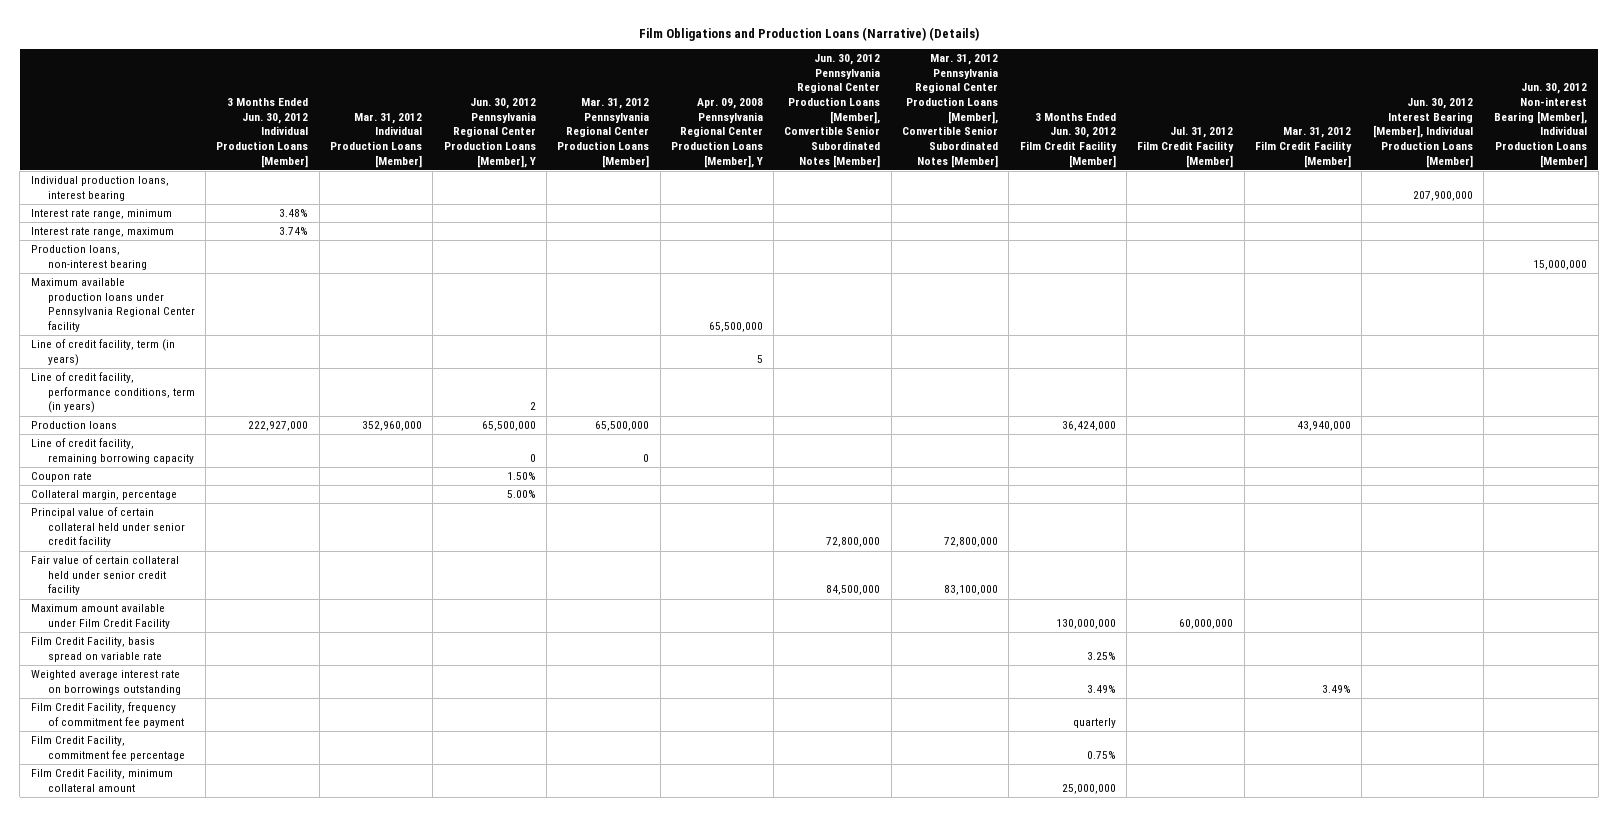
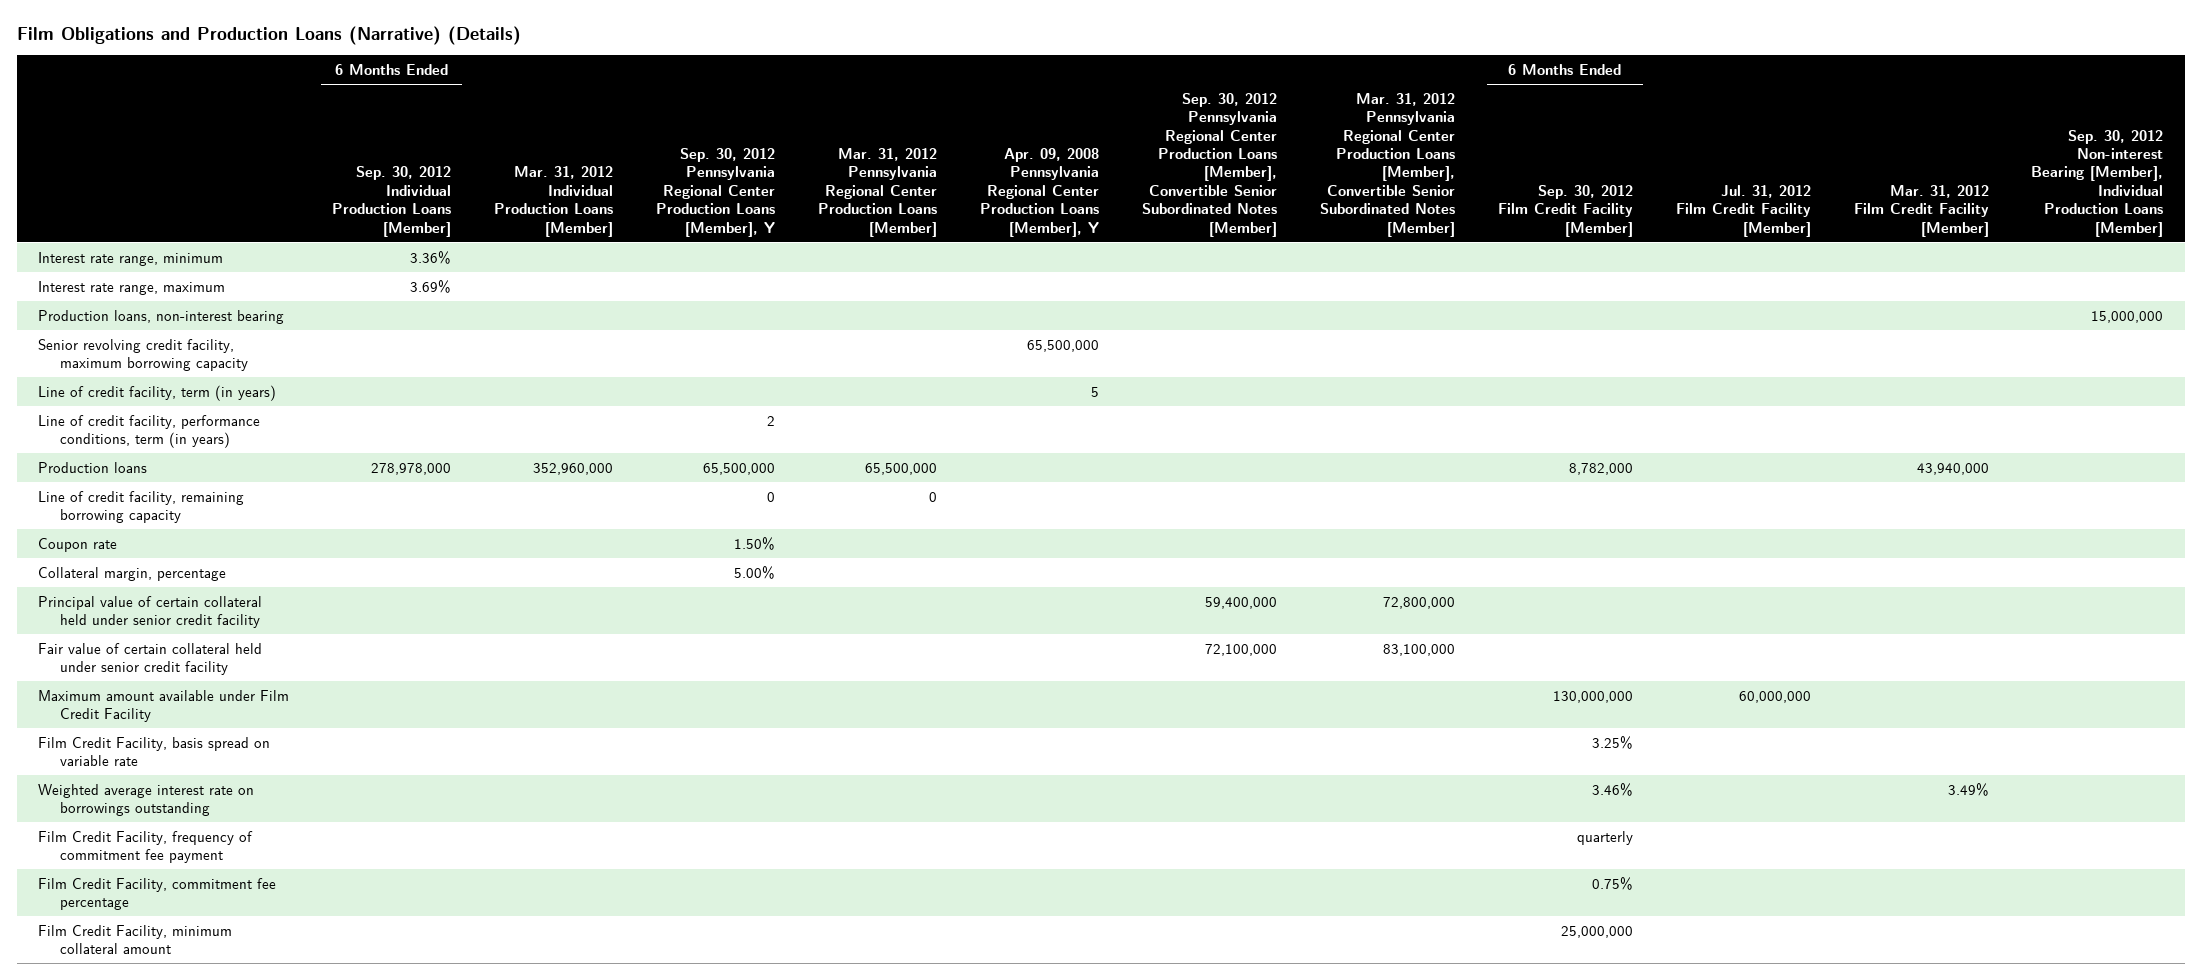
- | 3 Months Ended Jun. 30, 2012 Individual Production Loans [Member] | Mar. 31, 2012 Individual Production Loans [Member] | Jun. 30, 2012 Pennsylvania Regional Center Production Loans [Member], Y | Mar. 31, 2012 Pennsylvania Regional Center Production Loans [Member] | Apr. 09, 2008 Pennsylvania Regional Center Production Loans [Member], Y | Jun. 30, 2012 Pennsylvania Regional Center Production Loans [Member], Convertible Senior Subordinated Notes [Member] | Mar. 31, 2012 Pennsylvania Regional Center Production Loans [Member], Convertible Senior Subordinated Notes [Member] | 3 Months Ended Jun. 30, 2012 Film Credit Facility [Member] | Jul. 31, 2012 Film Credit Facility [Member] | Mar. 31, 2012 Film Credit Facility [Member] | Jun. 30, 2012 Interest Bearing [Member], Individual Production Loans [Member] | Jun. 30, 2012 Non-interest Bearing [Member], Individual Production Loans [Member]
+ | 6 Months Ended Sep. 30, 2012 Individual Production Loans [Member] | Mar. 31, 2012 Individual Production Loans [Member] | Sep. 30, 2012 Pennsylvania Regional Center Production Loans [Member], Y | Mar. 31, 2012 Pennsylvania Regional Center Production Loans [Member] | Apr. 09, 2008 Pennsylvania Regional Center Production Loans [Member], Y | Sep. 30, 2012 Pennsylvania Regional Center Production Loans [Member], Convertible Senior Subordinated Notes [Member] | Mar. 31, 2012 Pennsylvania Regional Center Production Loans [Member], Convertible Senior Subordinated Notes [Member] | 6 Months Ended Sep. 30, 2012 Film Credit Facility [Member] | Jul. 31, 2012 Film Credit Facility [Member] | Mar. 31, 2012 Film Credit Facility [Member] | Sep. 30, 2012 Non-interest Bearing [Member], Individual Production Loans [Member]
- Individual production loans, interest bearing | | | | | | | | | | | 207,900,000 |
- Maximum available production loans under Pennsylvania Regional Center facility | | | | | 65,500,000 | | | | | | |
+ Senior revolving credit facility, maximum borrowing capacity | | | | | 65,500,000 | | | | | |

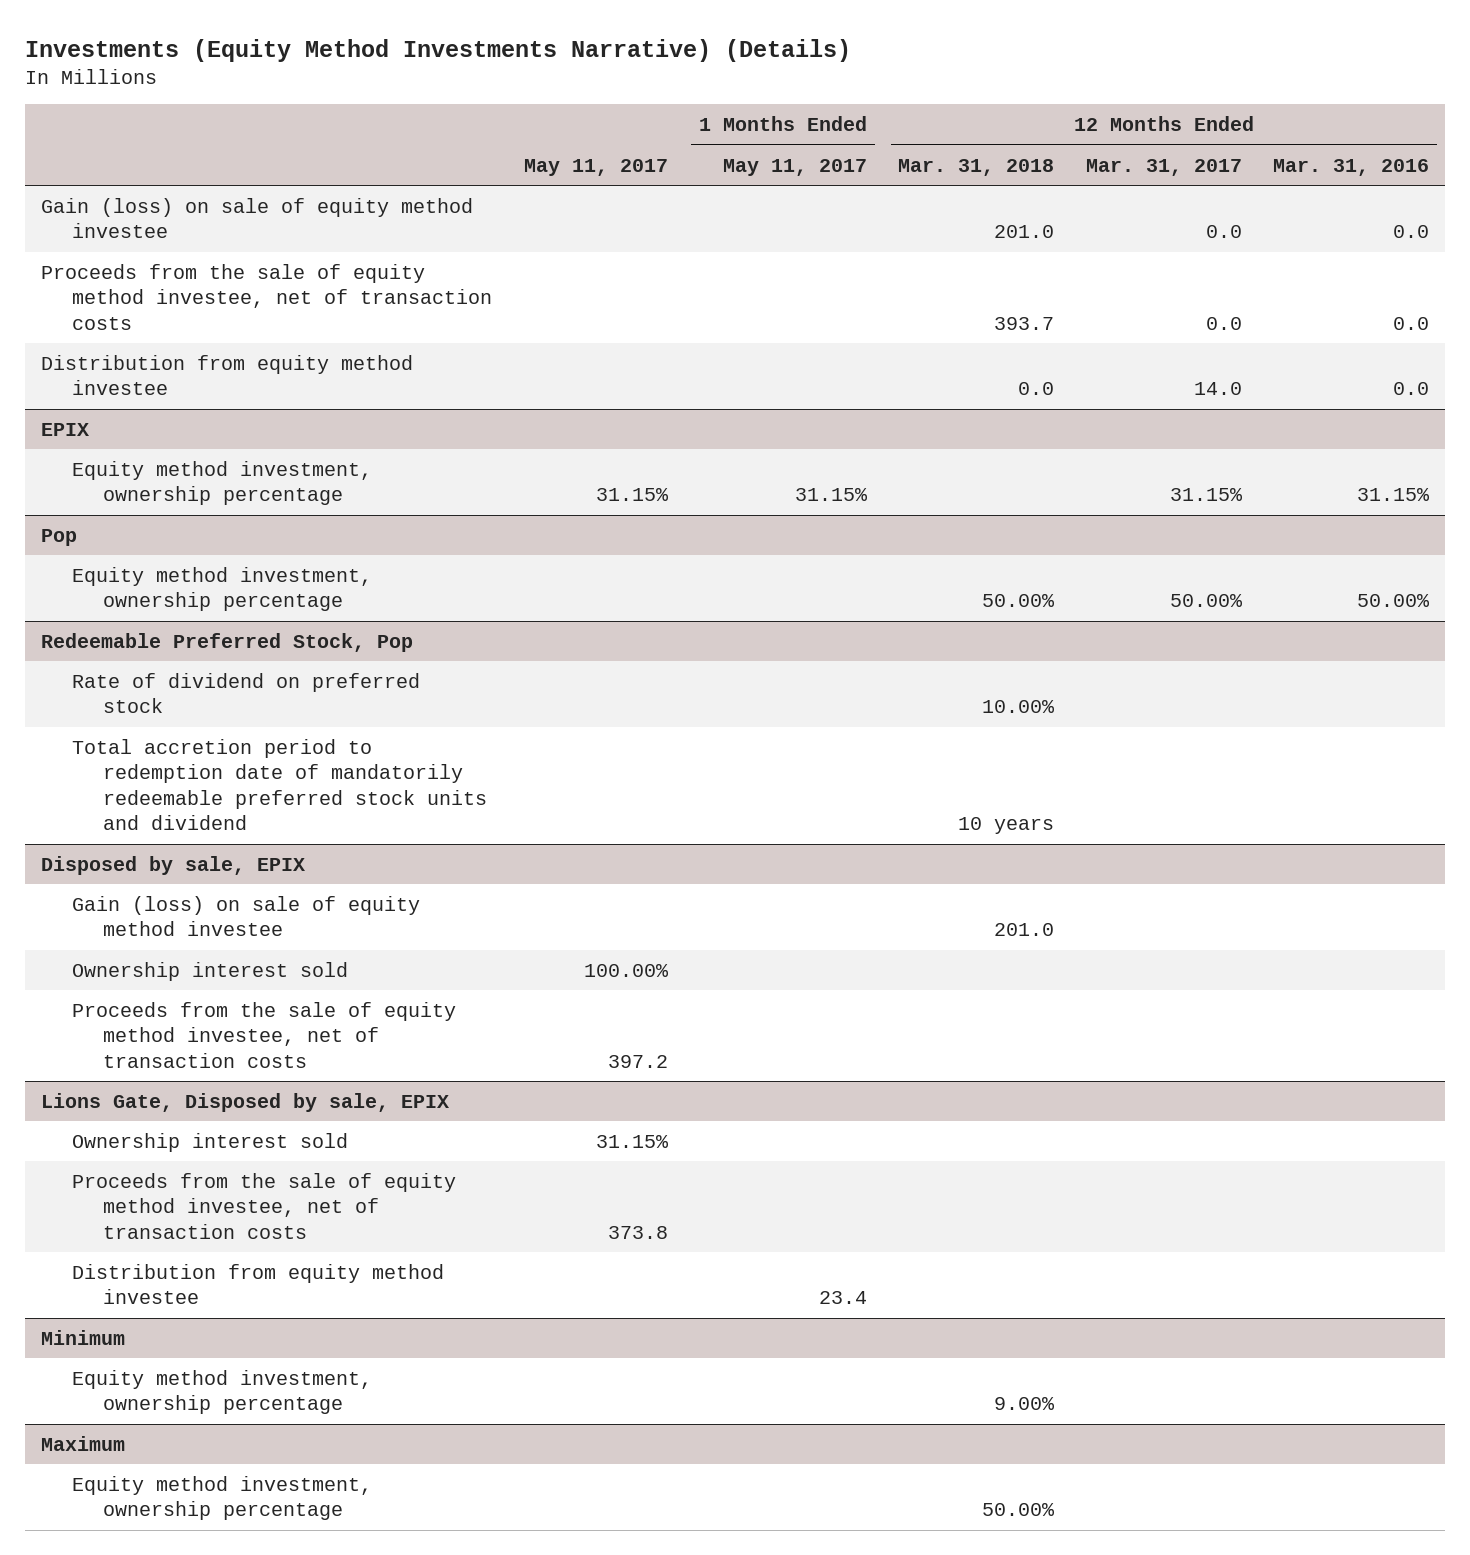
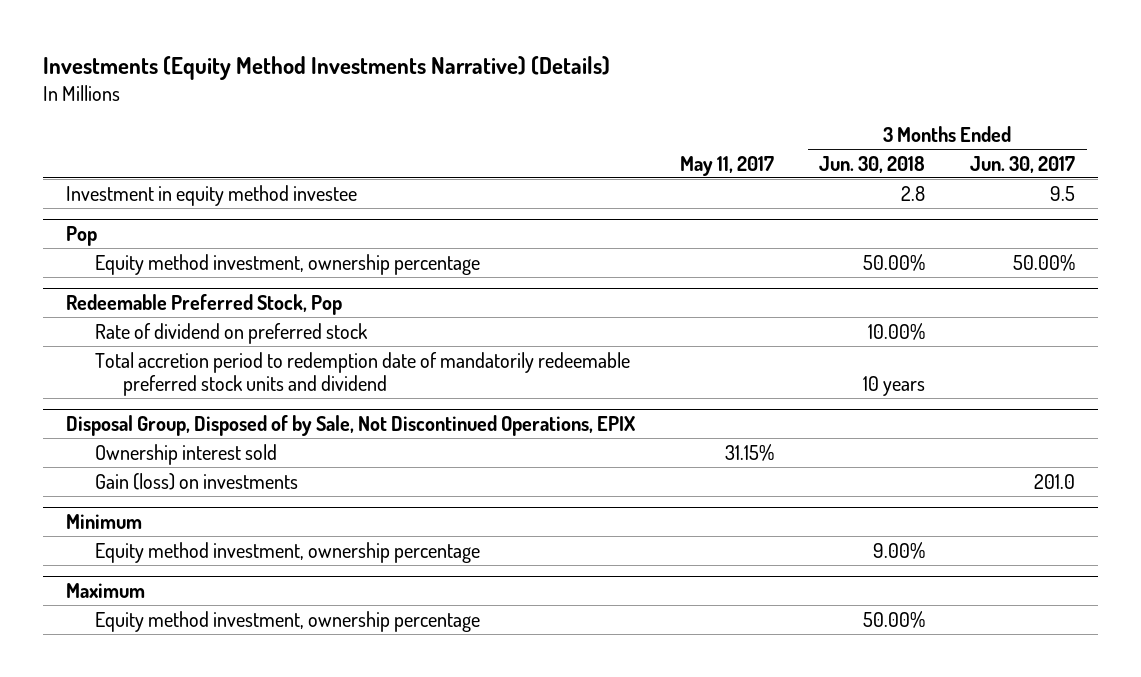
- | May 11, 2017 | 1 Months Ended May 11, 2017 | 12 Months Ended Mar. 31, 2018 | 12 Months Ended Mar. 31, 2017 | 12 Months Ended Mar. 31, 2016
+ | May 11, 2017 | 3 Months Ended Jun. 30, 2018 | 3 Months Ended Jun. 30, 2017
- Gain (loss) on sale of equity method investee | | | 201.0 | 0.0 | 0.0
- Proceeds from the sale of equity method investee, net of transaction costs | | | 393.7 | 0.0 | 0.0
- Distribution from equity method investee | | | 0.0 | 14.0 | 0.0
- EPIX
- Equity method investment, ownership percentage | 31.15% | 31.15% | | 31.15% | 31.15%
+ Investment in equity method investee | | 2.8 | 9.5
- Disposed by sale, EPIX
- Gain (loss) on sale of equity method investee | | | 201.0 | |
- Ownership interest sold | 100.00% | | | |
- Proceeds from the sale of equity method investee, net of transaction costs | 397.2 | | | |
- Lions Gate, Disposed by sale, EPIX
+ Disposal Group, Disposed of by Sale, Not Discontinued Operations, EPIX
- Proceeds from the sale of equity method investee, net of transaction costs | 373.8 | | | |
- Distribution from equity method investee | | 23.4 | | |
+ Gain (loss) on investments | | | 201.0

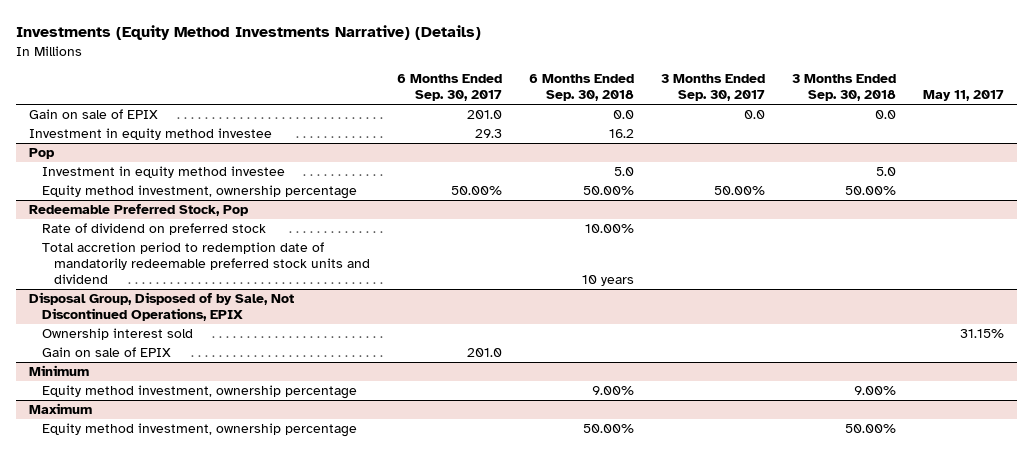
- | May 11, 2017 | 3 Months Ended Jun. 30, 2018 | 3 Months Ended Jun. 30, 2017
+ | 6 Months Ended Sep. 30, 2017 | 6 Months Ended Sep. 30, 2018 | 3 Months Ended Sep. 30, 2017 | 3 Months Ended Sep. 30, 2018 | May 11, 2017
+ Gain on sale of EPIX | 201.0 | 0.0 | 0.0 | 0.0 |
@ Pop
+ Investment in equity method investee | | 5.0 | | 5.0 |
@ Disposal Group, Disposed of by Sale, Not Discontinued Operations, EPIX
- Gain (loss) on investments | | | 201.0
+ Gain on sale of EPIX | 201.0 | | | |

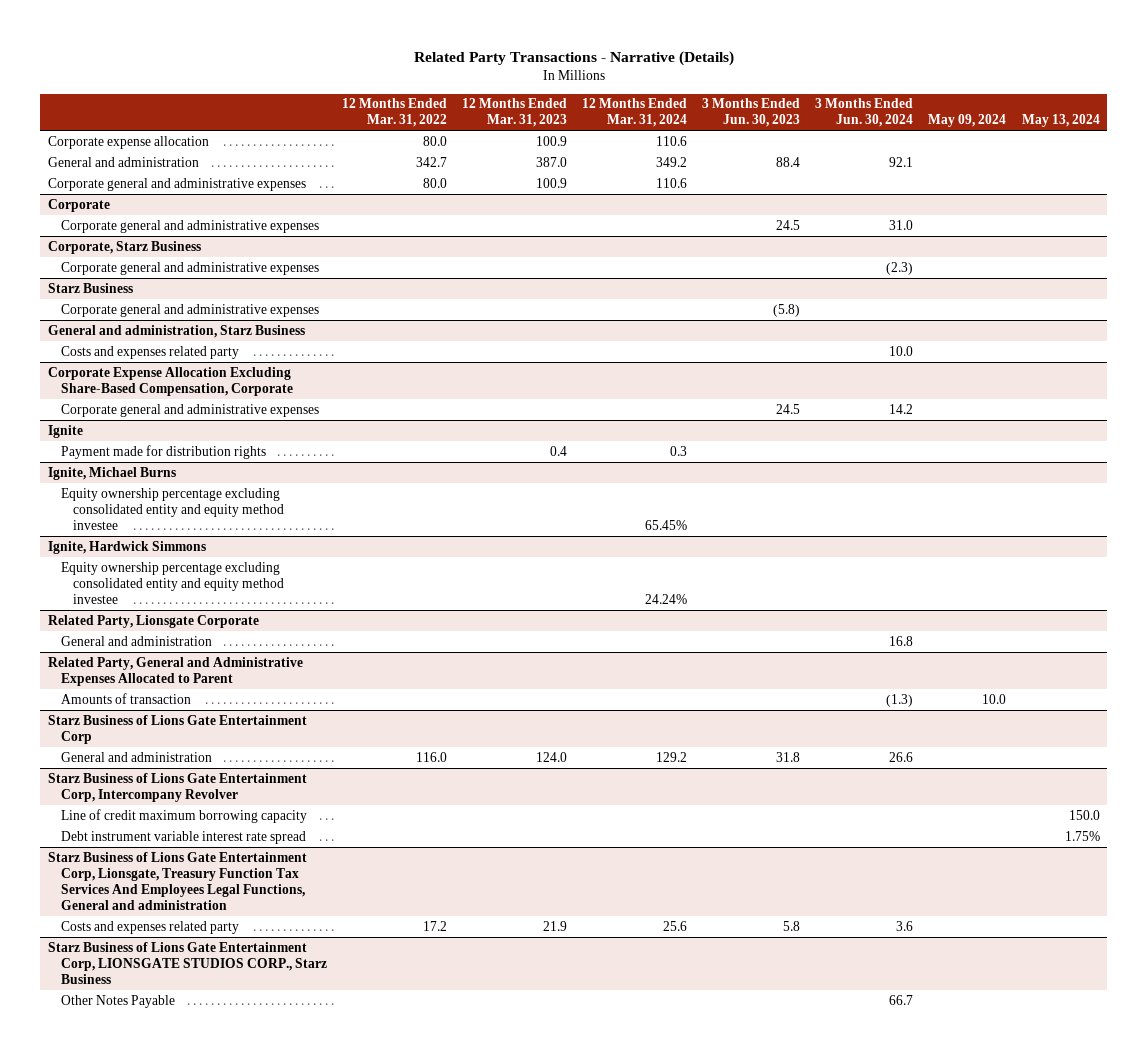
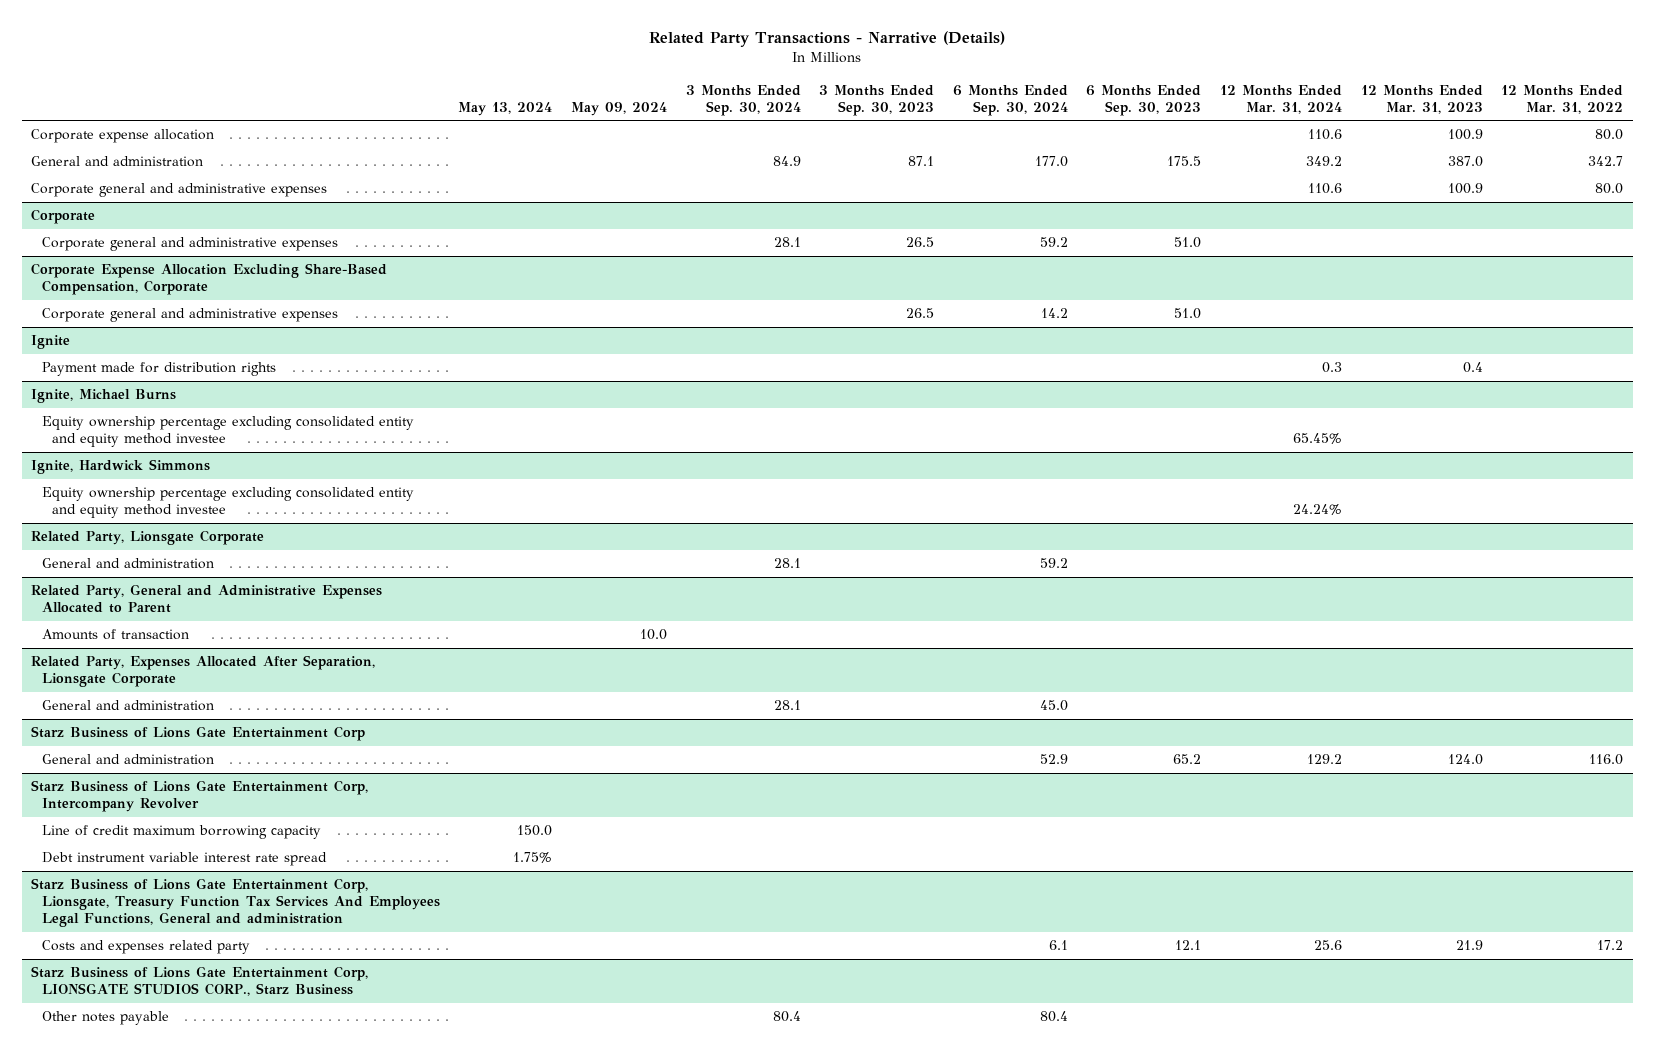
- | 12 Months Ended Mar. 31, 2022 | 12 Months Ended Mar. 31, 2023 | 12 Months Ended Mar. 31, 2024 | 3 Months Ended Jun. 30, 2023 | 3 Months Ended Jun. 30, 2024 | May 09, 2024 | May 13, 2024
+ | May 13, 2024 | May 09, 2024 | 3 Months Ended Sep. 30, 2024 | 3 Months Ended Sep. 30, 2023 | 6 Months Ended Sep. 30, 2024 | 6 Months Ended Sep. 30, 2023 | 12 Months Ended Mar. 31, 2024 | 12 Months Ended Mar. 31, 2023 | 12 Months Ended Mar. 31, 2022
- Corporate, Starz Business
- Corporate general and administrative expenses | | | | | (2.3) | |
- Starz Business
- Corporate general and administrative expenses | | | | (5.8) | | |
- General and administration, Starz Business
- Costs and expenses related party | | | | | 10.0 | |
+ Related Party, Expenses Allocated After Separation, Lionsgate Corporate
+ General and administration | | | 28.1 | | 45.0 | | | |
@ Starz Business of Lions Gate Entertainment Corp, LIONSGATE STUDIOS CORP., Starz Business
- Other Notes Payable | | | | | 66.7 | |
+ Other notes payable | | | 80.4 | | 80.4 | | | |

